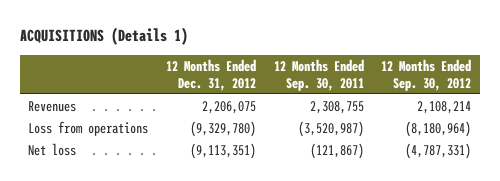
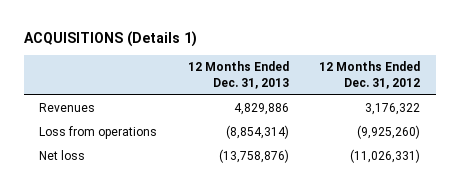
- | 12 Months Ended Dec. 31, 2012 | 12 Months Ended Sep. 30, 2011 | 12 Months Ended Sep. 30, 2012
+ | 12 Months Ended Dec. 31, 2013 | 12 Months Ended Dec. 31, 2012
- Revenues | 2,206,075 | 2,308,755 | 2,108,214
- Loss from operations | (9,329,780) | (3,520,987) | (8,180,964)
- Net loss | (9,113,351) | (121,867) | (4,787,331)
+ Revenues | 4,829,886 | 3,176,322
+ Loss from operations | (8,854,314) | (9,925,260)
+ Net loss | (13,758,876) | (11,026,331)

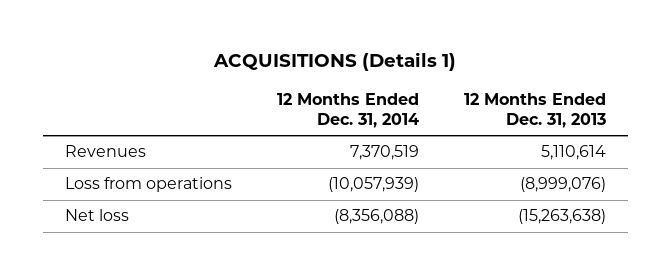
- | 12 Months Ended Dec. 31, 2013 | 12 Months Ended Dec. 31, 2012
+ | 12 Months Ended Dec. 31, 2014 | 12 Months Ended Dec. 31, 2013
- Revenues | 4,829,886 | 3,176,322
- Loss from operations | (8,854,314) | (9,925,260)
- Net loss | (13,758,876) | (11,026,331)
+ Revenues | 7,370,519 | 5,110,614
+ Loss from operations | (10,057,939) | (8,999,076)
+ Net loss | (8,356,088) | (15,263,638)

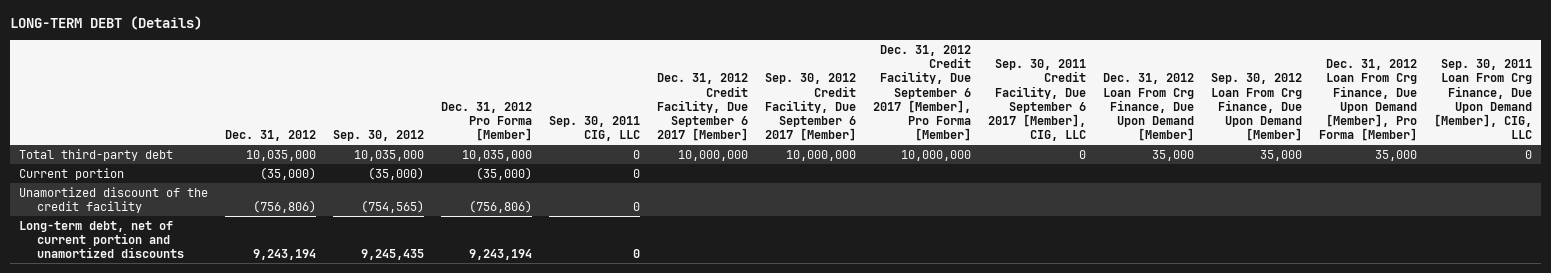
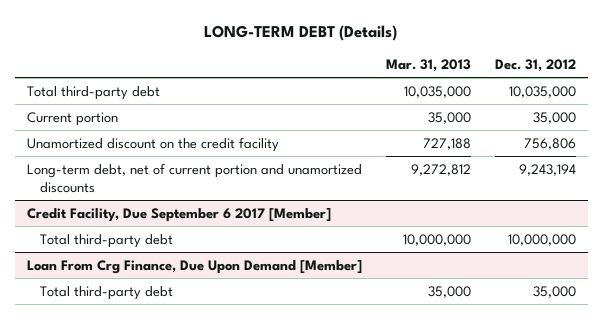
- | Dec. 31, 2012 | Sep. 30, 2012 | Dec. 31, 2012 Pro Forma [Member] | Sep. 30, 2011 CIG, LLC | Dec. 31, 2012 Credit Facility, Due September 6 2017 [Member] | Sep. 30, 2012 Credit Facility, Due September 6 2017 [Member] | Dec. 31, 2012 Credit Facility, Due September 6 2017 [Member], Pro Forma [Member] | Sep. 30, 2011 Credit Facility, Due September 6 2017 [Member], CIG, LLC | Dec. 31, 2012 Loan From Crg Finance, Due Upon Demand [Member] | Sep. 30, 2012 Loan From Crg Finance, Due Upon Demand [Member] | Dec. 31, 2012 Loan From Crg Finance, Due Upon Demand [Member], Pro Forma [Member] | Sep. 30, 2011 Loan From Crg Finance, Due Upon Demand [Member], CIG, LLC
+ | Mar. 31, 2013 | Dec. 31, 2012
- Current portion | (35,000) | (35,000) | (35,000) | 0 | | | | | | | |
- Unamortized discount of the credit facility | (756,806) | (754,565) | (756,806) | 0 | | | | | | | |
+ Current portion | 35,000 | 35,000
+ Unamortized discount on the credit facility | 727,188 | 756,806
+ Credit Facility, Due September 6 2017 [Member]
+ Total third-party debt | 10,000,000 | 10,000,000
+ Loan From Crg Finance, Due Upon Demand [Member]
+ Total third-party debt | 35,000 | 35,000

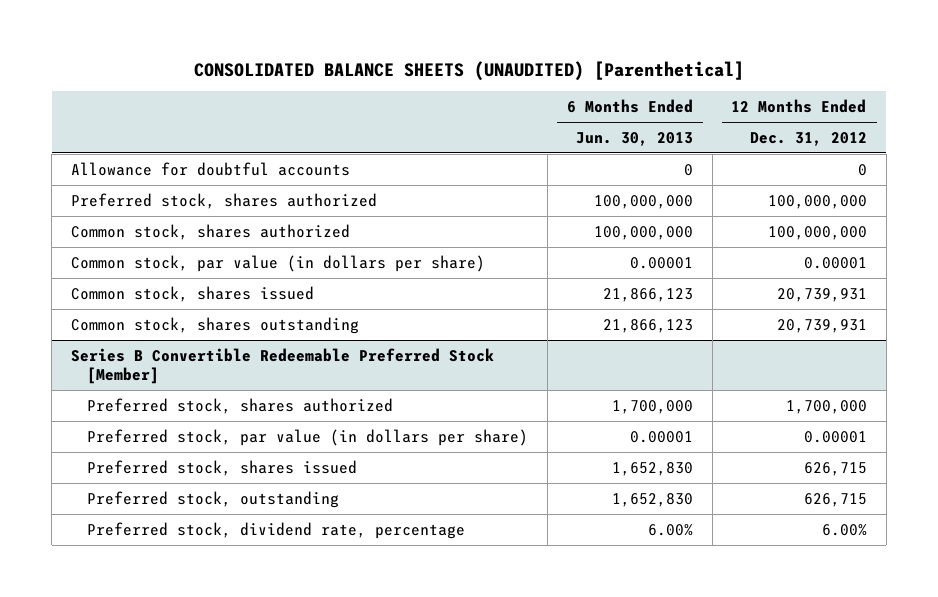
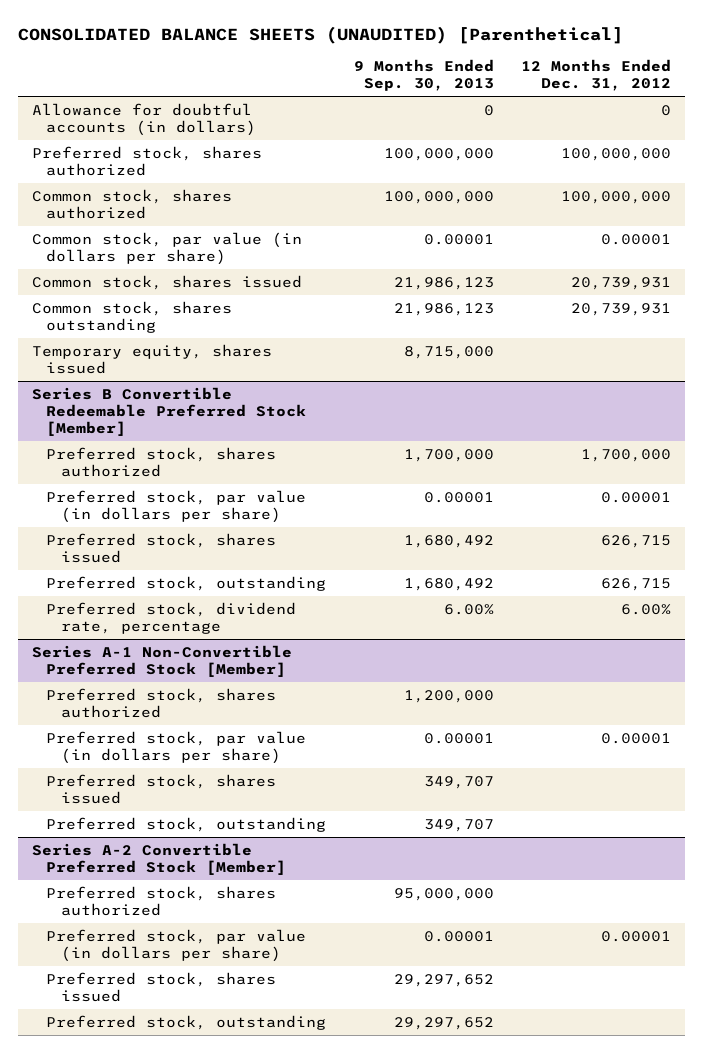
- | 6 Months Ended Jun. 30, 2013 | 12 Months Ended Dec. 31, 2012
+ | 9 Months Ended Sep. 30, 2013 | 12 Months Ended Dec. 31, 2012
- Allowance for doubtful accounts | 0 | 0
+ Allowance for doubtful accounts (in dollars) | 0 | 0
+ Temporary equity, shares issued | 8,715,000 |
+ Series A-1 Non-Convertible Preferred Stock [Member]
+ Preferred stock, shares authorized | 1,200,000 |
+ Preferred stock, par value (in dollars per share) | 0.00001 | 0.00001
+ Preferred stock, shares issued | 349,707 |
+ Preferred stock, outstanding | 349,707 |
+ Series A-2 Convertible Preferred Stock [Member]
+ Preferred stock, shares authorized | 95,000,000 |
+ Preferred stock, par value (in dollars per share) | 0.00001 | 0.00001
+ Preferred stock, shares issued | 29,297,652 |
+ Preferred stock, outstanding | 29,297,652 |

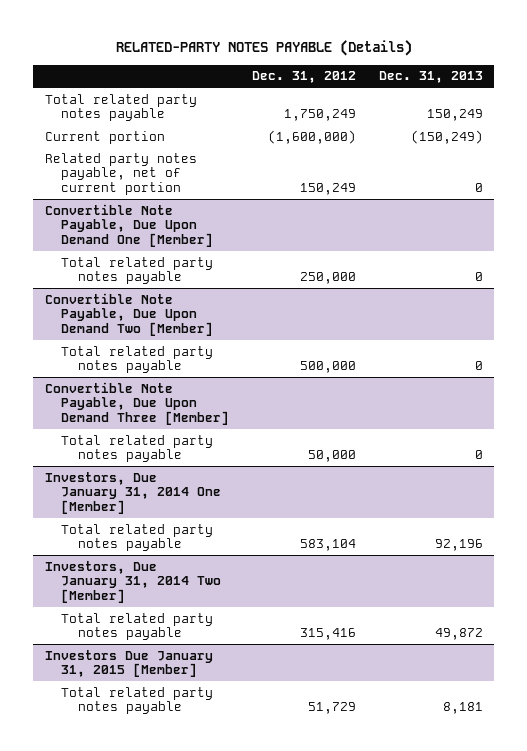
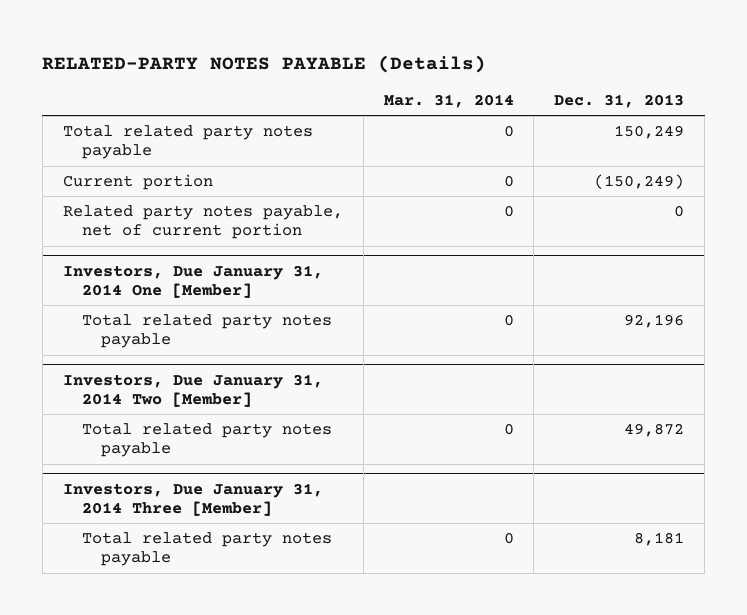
- | Dec. 31, 2012 | Dec. 31, 2013
+ | Mar. 31, 2014 | Dec. 31, 2013
- Convertible Note Payable, Due Upon Demand One [Member]
- Total related party notes payable | 250,000 | 0
- Convertible Note Payable, Due Upon Demand Two [Member]
- Total related party notes payable | 500,000 | 0
- Convertible Note Payable, Due Upon Demand Three [Member]
- Total related party notes payable | 50,000 | 0
- Investors Due January 31, 2015 [Member]
+ Investors, Due January 31, 2014 Three [Member]

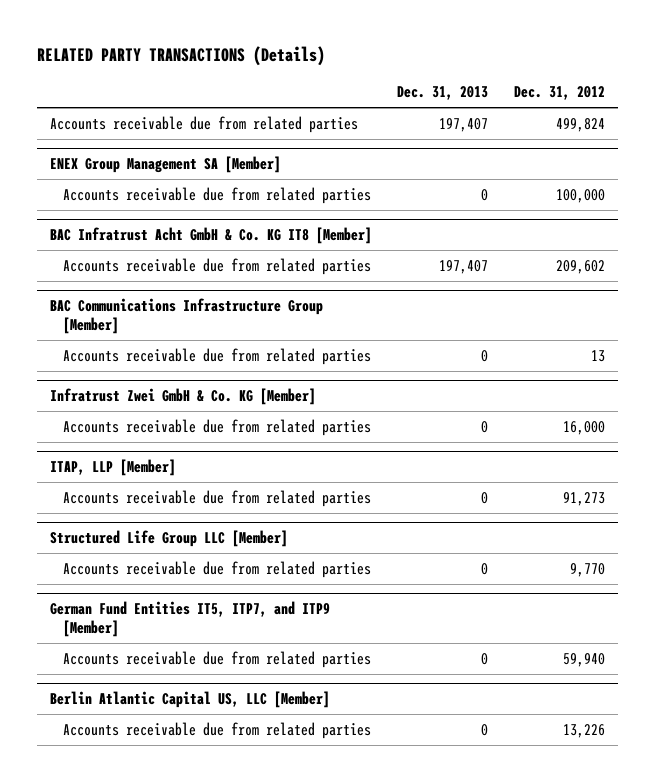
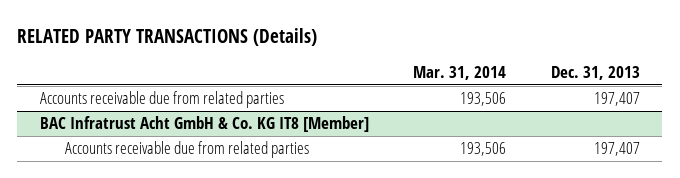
- | Dec. 31, 2013 | Dec. 31, 2012
+ | Mar. 31, 2014 | Dec. 31, 2013
- ENEX Group Management SA [Member]
- Accounts receivable due from related parties | 0 | 100,000
- BAC Communications Infrastructure Group [Member]
- Accounts receivable due from related parties | 0 | 13
- Infratrust Zwei GmbH & Co. KG [Member]
- Accounts receivable due from related parties | 0 | 16,000
- ITAP, LLP [Member]
- Accounts receivable due from related parties | 0 | 91,273
- Structured Life Group LLC [Member]
- Accounts receivable due from related parties | 0 | 9,770
- German Fund Entities IT5, ITP7, and ITP9 [Member]
- Accounts receivable due from related parties | 0 | 59,940
- Berlin Atlantic Capital US, LLC [Member]
- Accounts receivable due from related parties | 0 | 13,226

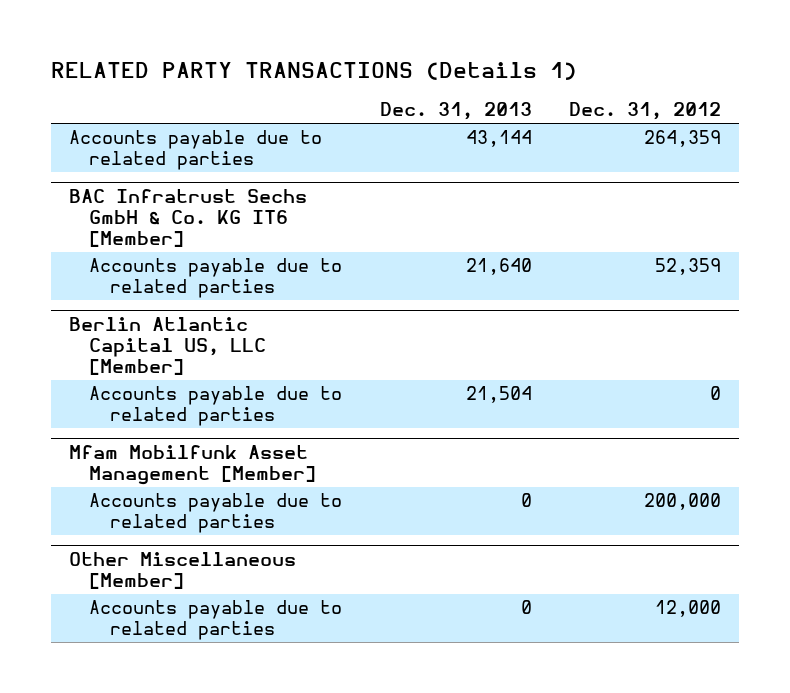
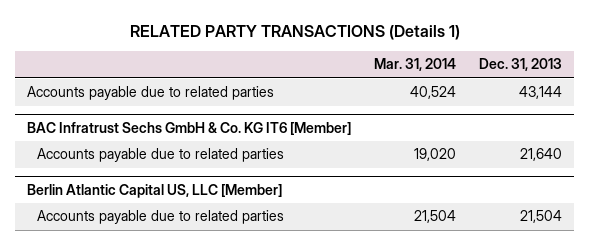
- | Dec. 31, 2013 | Dec. 31, 2012
+ | Mar. 31, 2014 | Dec. 31, 2013
- Mfam Mobilfunk Asset Management [Member]
- Accounts payable due to related parties | 0 | 200,000
- Other Miscellaneous [Member]
- Accounts payable due to related parties | 0 | 12,000

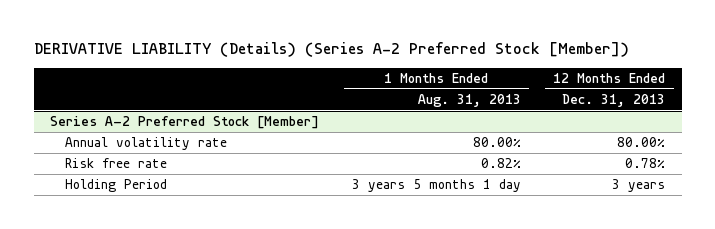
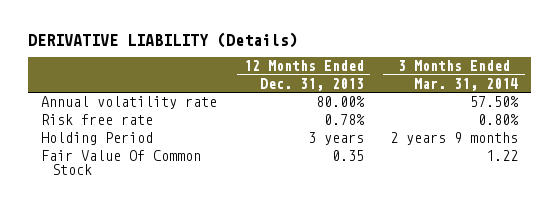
- DERIVATIVE LIABILITY (Details) (Series A-2 Preferred Stock [Member])
+ DERIVATIVE LIABILITY (Details)
- | 1 Months Ended Aug. 31, 2013 | 12 Months Ended Dec. 31, 2013
+ | 12 Months Ended Dec. 31, 2013 | 3 Months Ended Mar. 31, 2014
- Series A-2 Preferred Stock [Member]
+ Fair Value Of Common Stock | 0.35 | 1.22

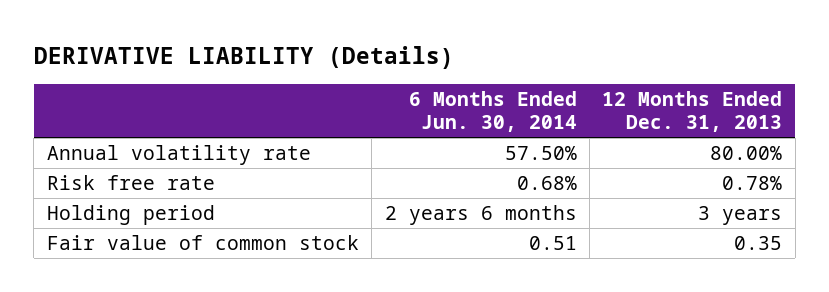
- | 12 Months Ended Dec. 31, 2013 | 3 Months Ended Mar. 31, 2014
+ | 6 Months Ended Jun. 30, 2014 | 12 Months Ended Dec. 31, 2013
- Holding Period | 3 years | 2 years 9 months
- Fair Value Of Common Stock | 0.35 | 1.22
+ Holding period | 2 years 6 months | 3 years
+ Fair value of common stock | 0.51 | 0.35

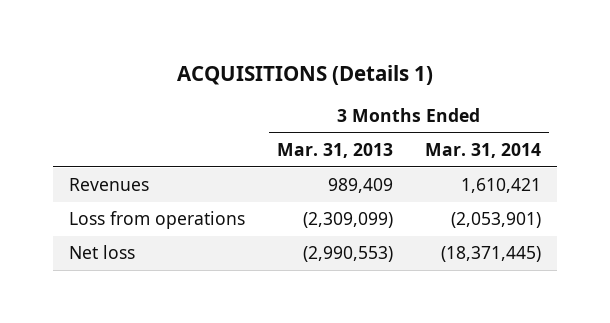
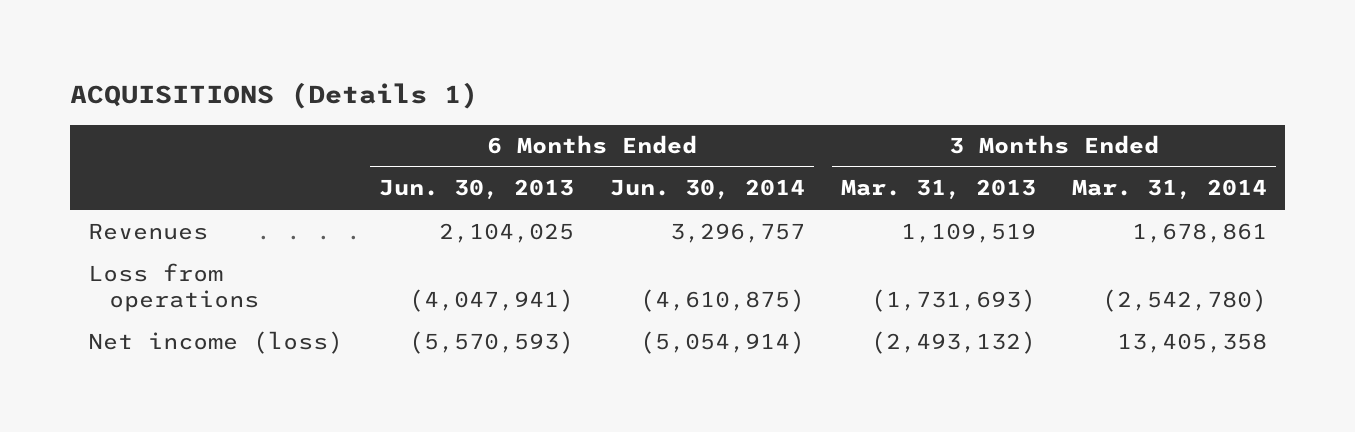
- | 3 Months Ended Mar. 31, 2013 | 3 Months Ended Mar. 31, 2014
+ | 6 Months Ended Jun. 30, 2013 | 6 Months Ended Jun. 30, 2014 | 3 Months Ended Mar. 31, 2013 | 3 Months Ended Mar. 31, 2014
- Revenues | 989,409 | 1,610,421
- Loss from operations | (2,309,099) | (2,053,901)
- Net loss | (2,990,553) | (18,371,445)
+ Revenues | 2,104,025 | 3,296,757 | 1,109,519 | 1,678,861
+ Loss from operations | (4,047,941) | (4,610,875) | (1,731,693) | (2,542,780)
+ Net income (loss) | (5,570,593) | (5,054,914) | (2,493,132) | 13,405,358

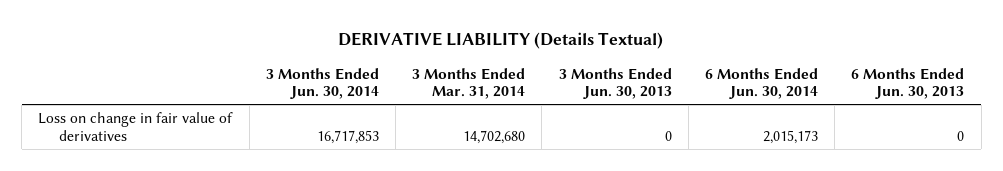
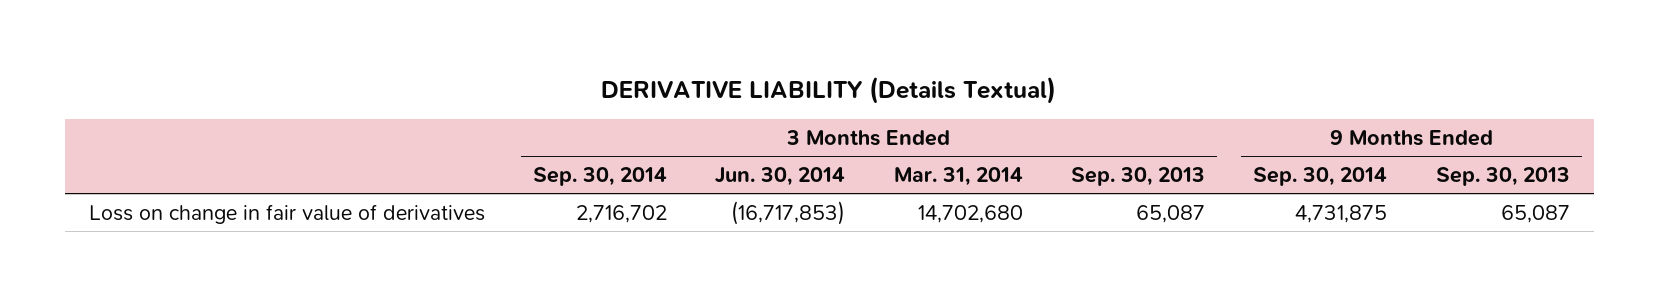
- | 3 Months Ended Jun. 30, 2014 | 3 Months Ended Mar. 31, 2014 | 3 Months Ended Jun. 30, 2013 | 6 Months Ended Jun. 30, 2014 | 6 Months Ended Jun. 30, 2013
+ | 3 Months Ended Sep. 30, 2014 | 3 Months Ended Jun. 30, 2014 | 3 Months Ended Mar. 31, 2014 | 3 Months Ended Sep. 30, 2013 | 9 Months Ended Sep. 30, 2014 | 9 Months Ended Sep. 30, 2013
- Loss on change in fair value of derivatives | 16,717,853 | 14,702,680 | 0 | 2,015,173 | 0
+ Loss on change in fair value of derivatives | 2,716,702 | (16,717,853) | 14,702,680 | 65,087 | 4,731,875 | 65,087

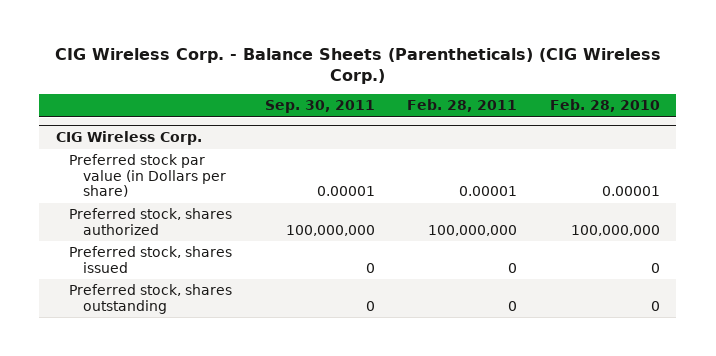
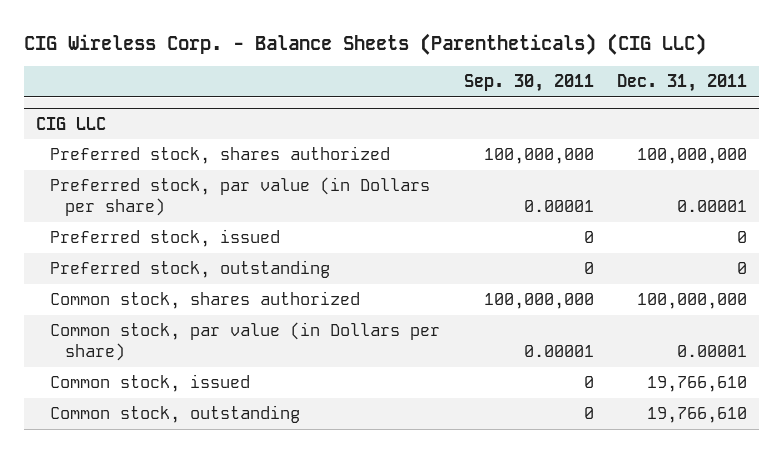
- CIG Wireless Corp. - Balance Sheets (Parentheticals) (CIG Wireless Corp.)
+ CIG Wireless Corp. - Balance Sheets (Parentheticals) (CIG LLC)
- | Sep. 30, 2011 | Feb. 28, 2011 | Feb. 28, 2010
+ | Sep. 30, 2011 | Dec. 31, 2011
- CIG Wireless Corp.
- Preferred stock par value (in Dollars per share) | 0.00001 | 0.00001 | 0.00001
+ CIG LLC
- Preferred stock, shares issued | 0 | 0 | 0
- Preferred stock, shares outstanding | 0 | 0 | 0
+ Preferred stock, par value (in Dollars per share) | 0.00001 | 0.00001
+ Preferred stock, issued | 0 | 0
+ Preferred stock, outstanding | 0 | 0
+ Common stock, shares authorized | 100,000,000 | 100,000,000
+ Common stock, par value (in Dollars per share) | 0.00001 | 0.00001
+ Common stock, issued | 0 | 19,766,610
+ Common stock, outstanding | 0 | 19,766,610

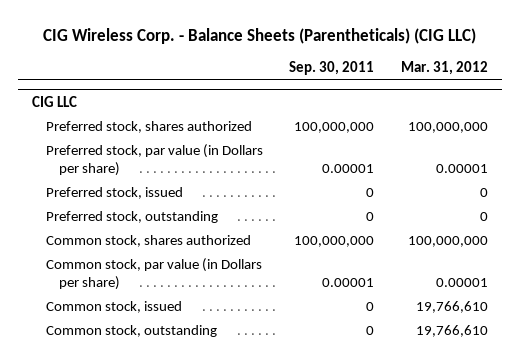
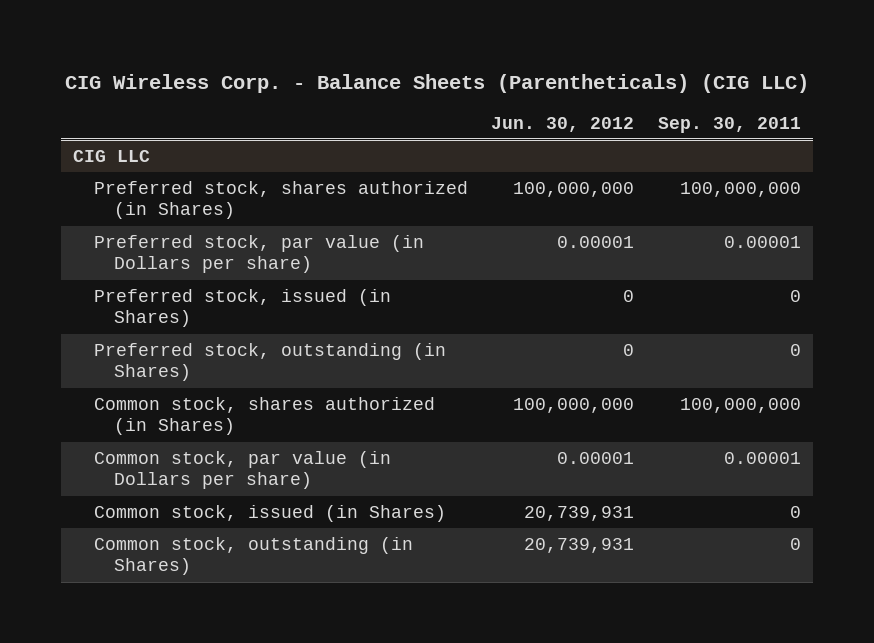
- | Sep. 30, 2011 | Mar. 31, 2012
+ | Jun. 30, 2012 | Sep. 30, 2011
@ CIG LLC
- Preferred stock, shares authorized | 100,000,000 | 100,000,000
+ Preferred stock, shares authorized (in Shares) | 100,000,000 | 100,000,000
- Preferred stock, issued | 0 | 0
- Preferred stock, outstanding | 0 | 0
- Common stock, shares authorized | 100,000,000 | 100,000,000
+ Preferred stock, issued (in Shares) | 0 | 0
+ Preferred stock, outstanding (in Shares) | 0 | 0
+ Common stock, shares authorized (in Shares) | 100,000,000 | 100,000,000
- Common stock, issued | 0 | 19,766,610
- Common stock, outstanding | 0 | 19,766,610
+ Common stock, issued (in Shares) | 20,739,931 | 0
+ Common stock, outstanding (in Shares) | 20,739,931 | 0

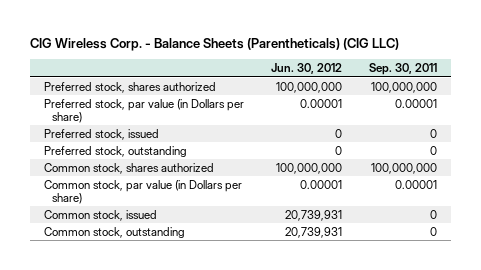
- CIG LLC
- Preferred stock, shares authorized (in Shares) | 100,000,000 | 100,000,000
+ Preferred stock, shares authorized | 100,000,000 | 100,000,000
- Preferred stock, issued (in Shares) | 0 | 0
- Preferred stock, outstanding (in Shares) | 0 | 0
- Common stock, shares authorized (in Shares) | 100,000,000 | 100,000,000
+ Preferred stock, issued | 0 | 0
+ Preferred stock, outstanding | 0 | 0
+ Common stock, shares authorized | 100,000,000 | 100,000,000
- Common stock, issued (in Shares) | 20,739,931 | 0
- Common stock, outstanding (in Shares) | 20,739,931 | 0
+ Common stock, issued | 20,739,931 | 0
+ Common stock, outstanding | 20,739,931 | 0

